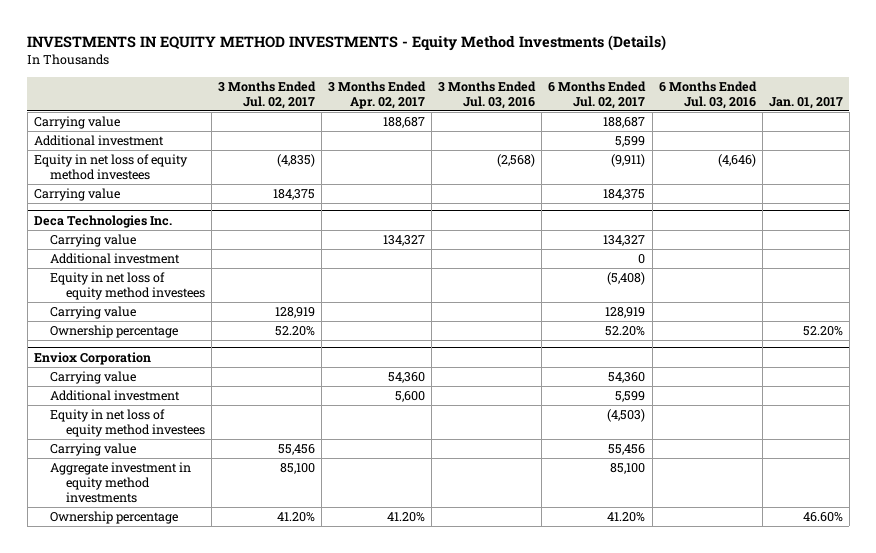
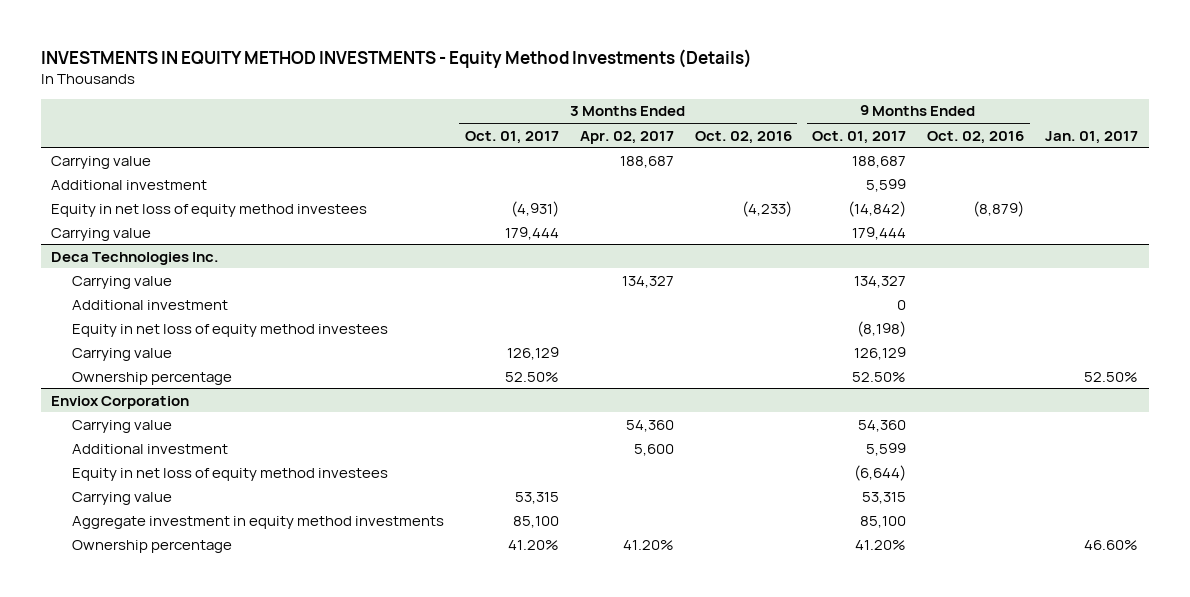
- | 3 Months Ended Jul. 02, 2017 | 3 Months Ended Apr. 02, 2017 | 3 Months Ended Jul. 03, 2016 | 6 Months Ended Jul. 02, 2017 | 6 Months Ended Jul. 03, 2016 | Jan. 01, 2017
+ | 3 Months Ended Oct. 01, 2017 | 3 Months Ended Apr. 02, 2017 | 3 Months Ended Oct. 02, 2016 | 9 Months Ended Oct. 01, 2017 | 9 Months Ended Oct. 02, 2016 | Jan. 01, 2017
@ Deca Technologies Inc.
- Ownership percentage | 52.20% | | | 52.20% | | 52.20%
+ Ownership percentage | 52.50% | | | 52.50% | | 52.50%

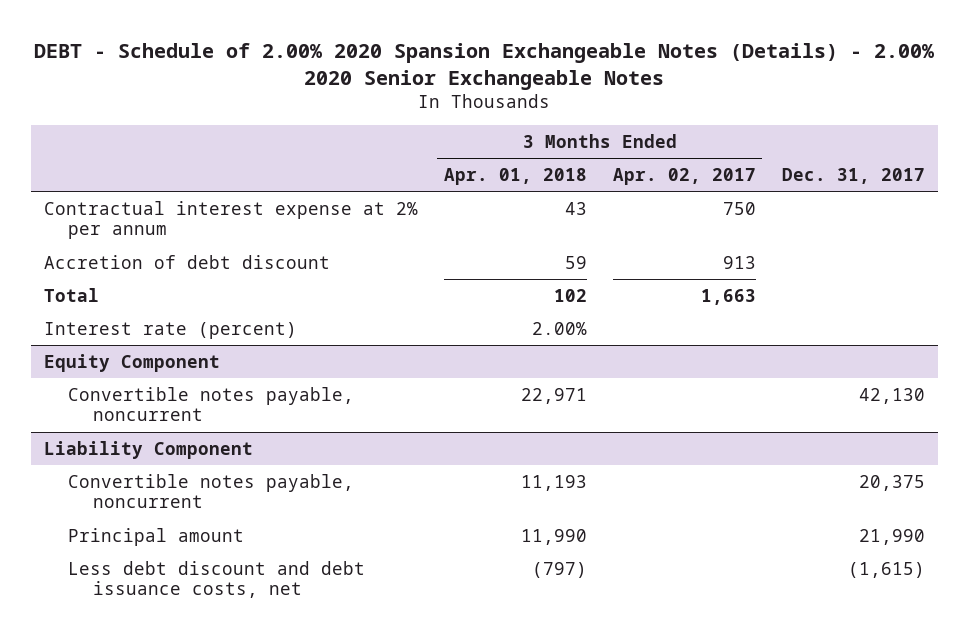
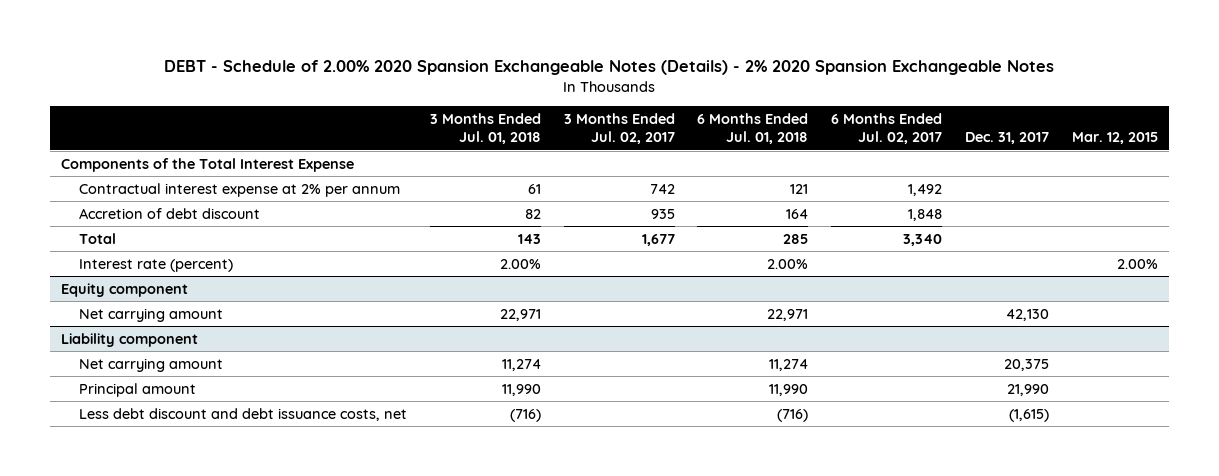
- DEBT - Schedule of 2.00% 2020 Spansion Exchangeable Notes (Details) - 2.00% 2020 Senior Exchangeable Notes
+ DEBT - Schedule of 2.00% 2020 Spansion Exchangeable Notes (Details) - 2% 2020 Spansion Exchangeable Notes
- | 3 Months Ended Apr. 01, 2018 | 3 Months Ended Apr. 02, 2017 | Dec. 31, 2017
+ | 3 Months Ended Jul. 01, 2018 | 3 Months Ended Jul. 02, 2017 | 6 Months Ended Jul. 01, 2018 | 6 Months Ended Jul. 02, 2017 | Dec. 31, 2017 | Mar. 12, 2015
+ Components of the Total Interest Expense
- Equity Component
- Convertible notes payable, noncurrent | 22,971 | | 42,130
- Liability Component
- Convertible notes payable, noncurrent | 11,193 | | 20,375
+ Equity component
+ Net carrying amount | 22,971 | | 22,971 | | 42,130 |
+ Liability component
+ Net carrying amount | 11,274 | | 11,274 | | 20,375 |

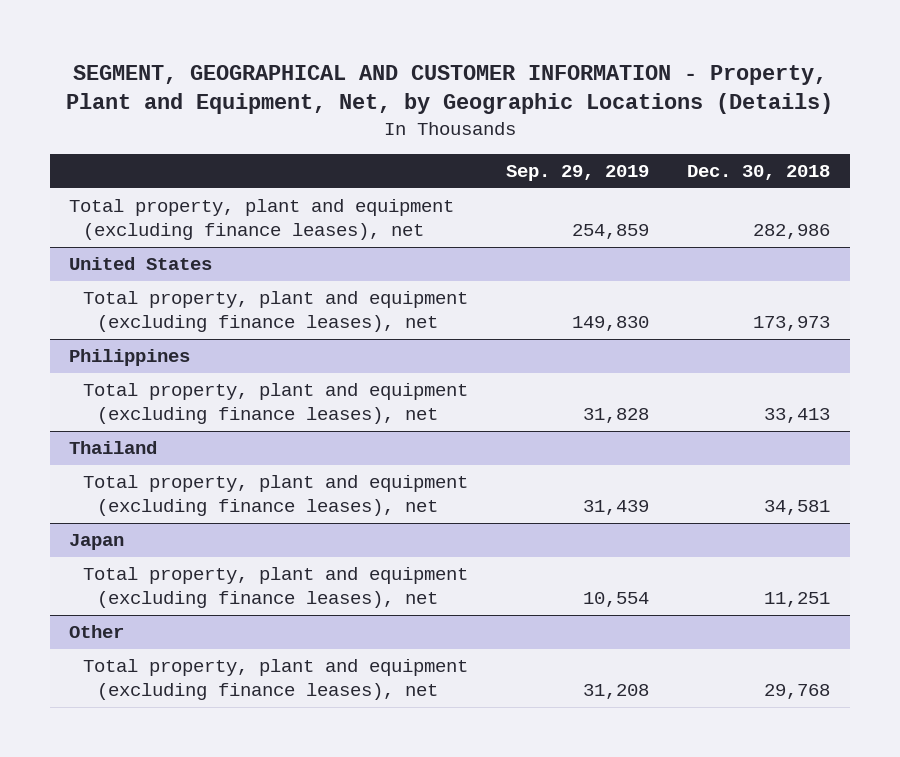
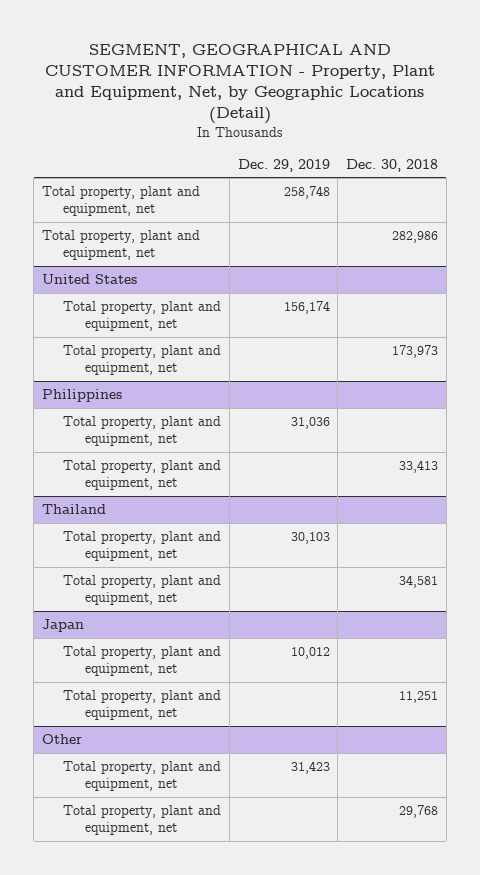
- SEGMENT, GEOGRAPHICAL AND CUSTOMER INFORMATION - Property, Plant and Equipment, Net, by Geographic Locations (Details)
+ SEGMENT, GEOGRAPHICAL AND CUSTOMER INFORMATION - Property, Plant and Equipment, Net, by Geographic Locations (Detail)
- | Sep. 29, 2019 | Dec. 30, 2018
+ | Dec. 29, 2019 | Dec. 30, 2018
- Total property, plant and equipment (excluding finance leases), net | 254,859 | 282,986
+ Total property, plant and equipment, net | 258,748 |
+ Total property, plant and equipment, net | | 282,986
@ United States
- Total property, plant and equipment (excluding finance leases), net | 149,830 | 173,973
+ Total property, plant and equipment, net | 156,174 |
+ Total property, plant and equipment, net | | 173,973
@ Philippines
- Total property, plant and equipment (excluding finance leases), net | 31,828 | 33,413
+ Total property, plant and equipment, net | 31,036 |
+ Total property, plant and equipment, net | | 33,413
@ Thailand
- Total property, plant and equipment (excluding finance leases), net | 31,439 | 34,581
+ Total property, plant and equipment, net | 30,103 |
+ Total property, plant and equipment, net | | 34,581
@ Japan
- Total property, plant and equipment (excluding finance leases), net | 10,554 | 11,251
+ Total property, plant and equipment, net | 10,012 |
+ Total property, plant and equipment, net | | 11,251
@ Other
- Total property, plant and equipment (excluding finance leases), net | 31,208 | 29,768
+ Total property, plant and equipment, net | 31,423 |
+ Total property, plant and equipment, net | | 29,768

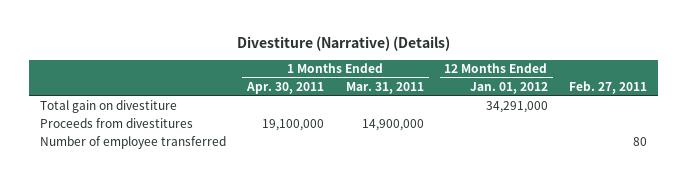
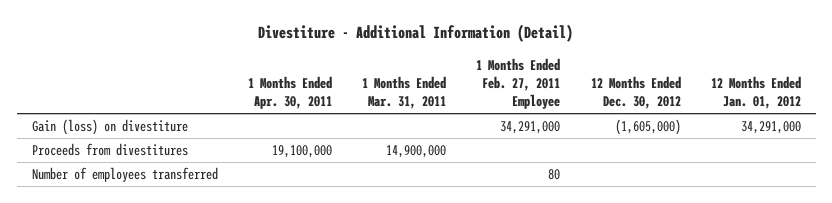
- Divestiture (Narrative) (Details)
+ Divestiture - Additional Information (Detail)
- | 1 Months Ended Apr. 30, 2011 | 1 Months Ended Mar. 31, 2011 | 12 Months Ended Jan. 01, 2012 | Feb. 27, 2011
+ | 1 Months Ended Apr. 30, 2011 | 1 Months Ended Mar. 31, 2011 | 1 Months Ended Feb. 27, 2011 Employee | 12 Months Ended Dec. 30, 2012 | 12 Months Ended Jan. 01, 2012
- Total gain on divestiture | | | 34,291,000 |
+ Gain (loss) on divestiture | | | 34,291,000 | (1,605,000) | 34,291,000
- Number of employee transferred | | | | 80
+ Number of employees transferred | | | 80 | |

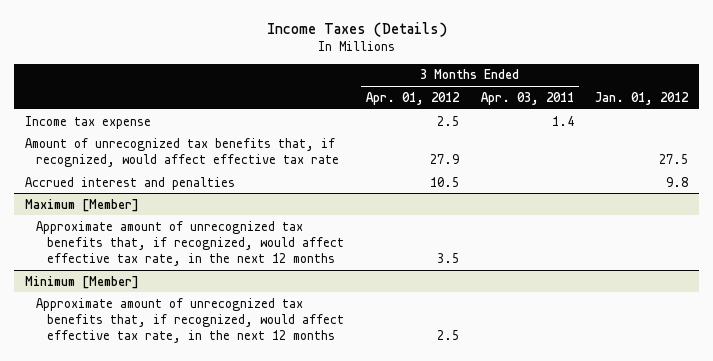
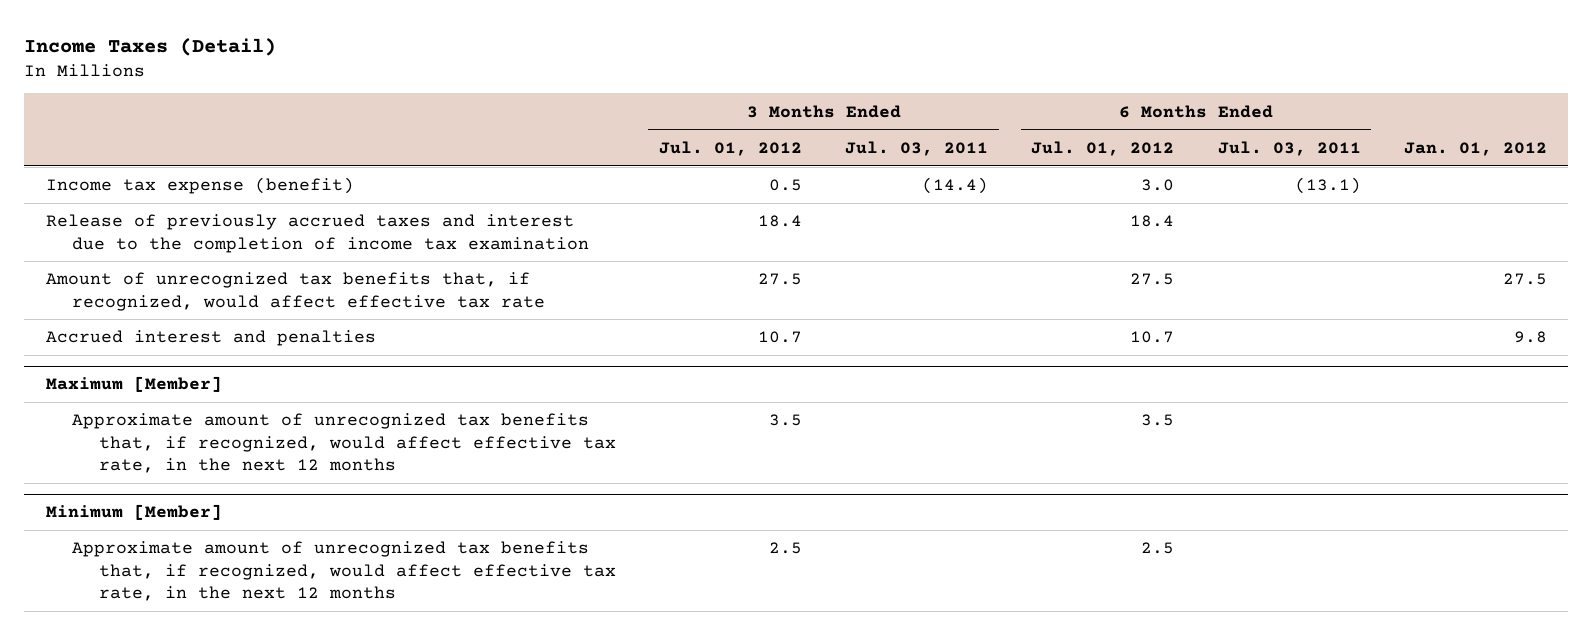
- Income Taxes (Details)
+ Income Taxes (Detail)
- | 3 Months Ended Apr. 01, 2012 | 3 Months Ended Apr. 03, 2011 | Jan. 01, 2012
+ | 3 Months Ended Jul. 01, 2012 | 3 Months Ended Jul. 03, 2011 | 6 Months Ended Jul. 01, 2012 | 6 Months Ended Jul. 03, 2011 | Jan. 01, 2012
- Income tax expense | 2.5 | 1.4 |
+ Income tax expense (benefit) | 0.5 | (14.4) | 3.0 | (13.1) |
+ Release of previously accrued taxes and interest due to the completion of income tax examination | 18.4 | | 18.4 | |

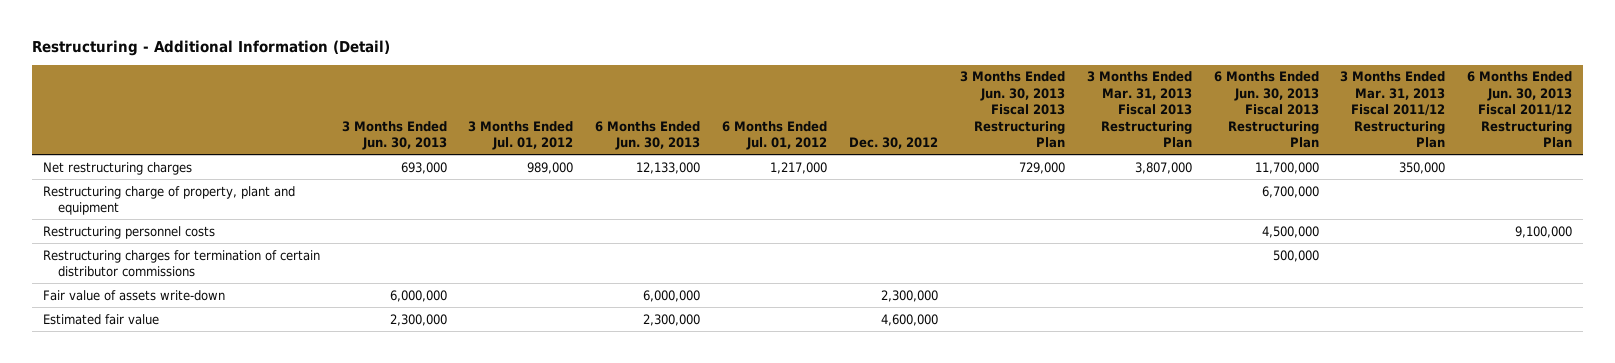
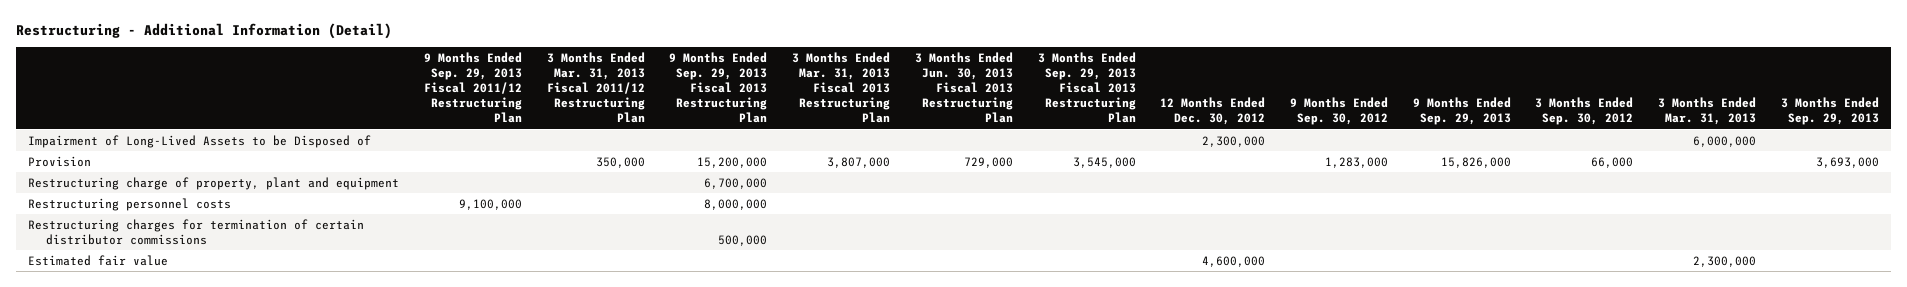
- | 3 Months Ended Jun. 30, 2013 | 3 Months Ended Jul. 01, 2012 | 6 Months Ended Jun. 30, 2013 | 6 Months Ended Jul. 01, 2012 | Dec. 30, 2012 | 3 Months Ended Jun. 30, 2013 Fiscal 2013 Restructuring Plan | 3 Months Ended Mar. 31, 2013 Fiscal 2013 Restructuring Plan | 6 Months Ended Jun. 30, 2013 Fiscal 2013 Restructuring Plan | 3 Months Ended Mar. 31, 2013 Fiscal 2011/12 Restructuring Plan | 6 Months Ended Jun. 30, 2013 Fiscal 2011/12 Restructuring Plan
+ | 9 Months Ended Sep. 29, 2013 Fiscal 2011/12 Restructuring Plan | 3 Months Ended Mar. 31, 2013 Fiscal 2011/12 Restructuring Plan | 9 Months Ended Sep. 29, 2013 Fiscal 2013 Restructuring Plan | 3 Months Ended Mar. 31, 2013 Fiscal 2013 Restructuring Plan | 3 Months Ended Jun. 30, 2013 Fiscal 2013 Restructuring Plan | 3 Months Ended Sep. 29, 2013 Fiscal 2013 Restructuring Plan | 12 Months Ended Dec. 30, 2012 | 9 Months Ended Sep. 30, 2012 | 9 Months Ended Sep. 29, 2013 | 3 Months Ended Sep. 30, 2012 | 3 Months Ended Mar. 31, 2013 | 3 Months Ended Sep. 29, 2013
- Net restructuring charges | 693,000 | 989,000 | 12,133,000 | 1,217,000 | | 729,000 | 3,807,000 | 11,700,000 | 350,000 |
+ Impairment of Long-Lived Assets to be Disposed of | | | | | | | 2,300,000 | | | | 6,000,000 |
+ Provision | | 350,000 | 15,200,000 | 3,807,000 | 729,000 | 3,545,000 | | 1,283,000 | 15,826,000 | 66,000 | | 3,693,000
- Fair value of assets write-down | 6,000,000 | | 6,000,000 | | 2,300,000 | | | | |

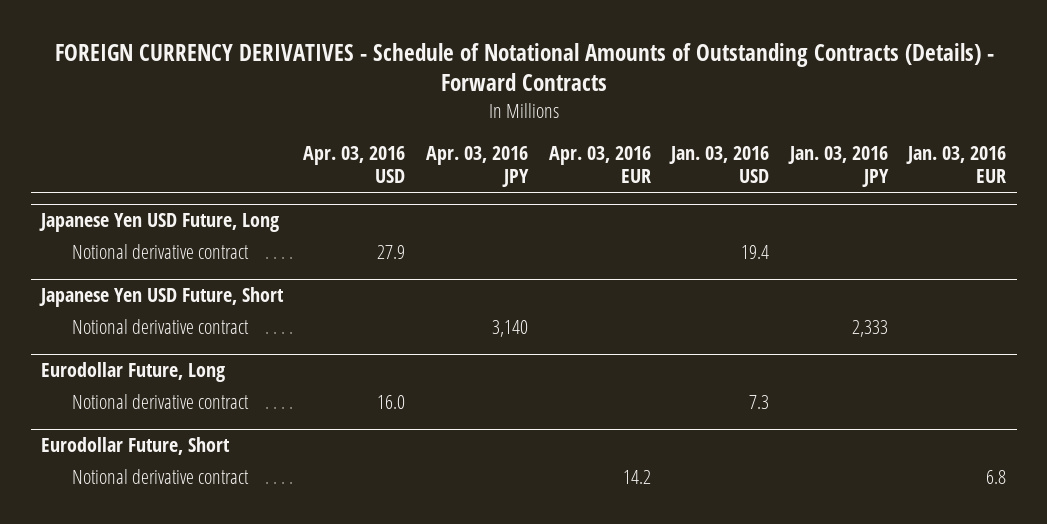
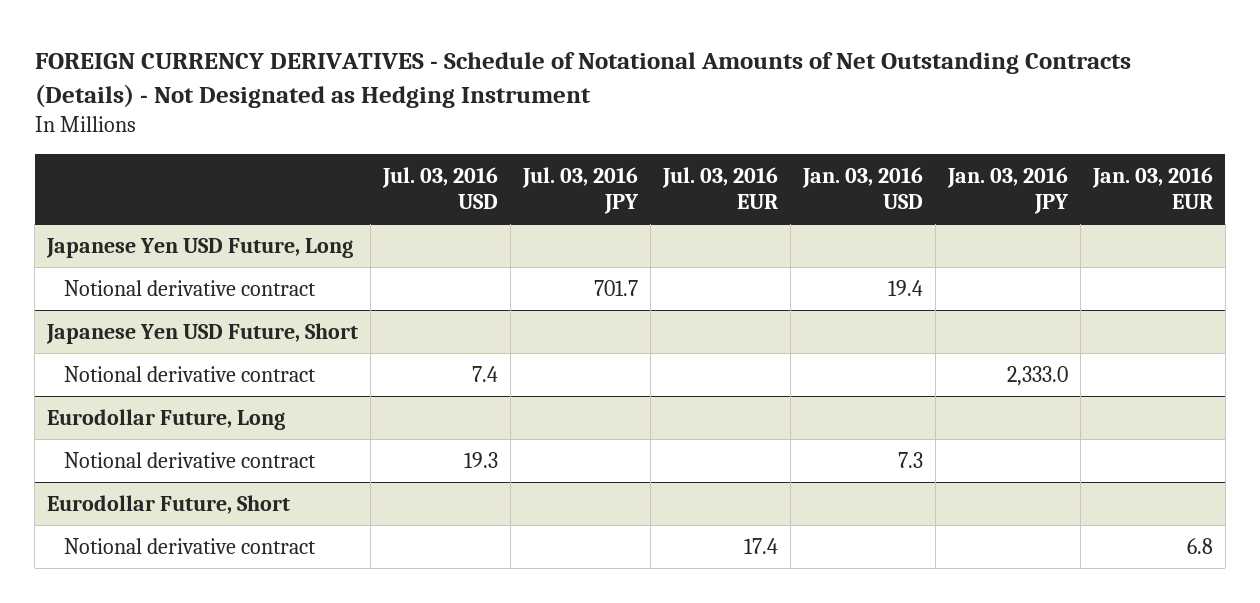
- FOREIGN CURRENCY DERIVATIVES - Schedule of Notational Amounts of Outstanding Contracts (Details) - Forward Contracts
+ FOREIGN CURRENCY DERIVATIVES - Schedule of Notational Amounts of Net Outstanding Contracts (Details) - Not Designated as Hedging Instrument
- | Apr. 03, 2016 USD | Apr. 03, 2016 JPY | Apr. 03, 2016 EUR | Jan. 03, 2016 USD | Jan. 03, 2016 JPY | Jan. 03, 2016 EUR
+ | Jul. 03, 2016 USD | Jul. 03, 2016 JPY | Jul. 03, 2016 EUR | Jan. 03, 2016 USD | Jan. 03, 2016 JPY | Jan. 03, 2016 EUR
@ Japanese Yen USD Future, Short
- Notional derivative contract | | 3,140 | | | 2,333 |
+ Notional derivative contract | 7.4 | | | | 2,333.0 |

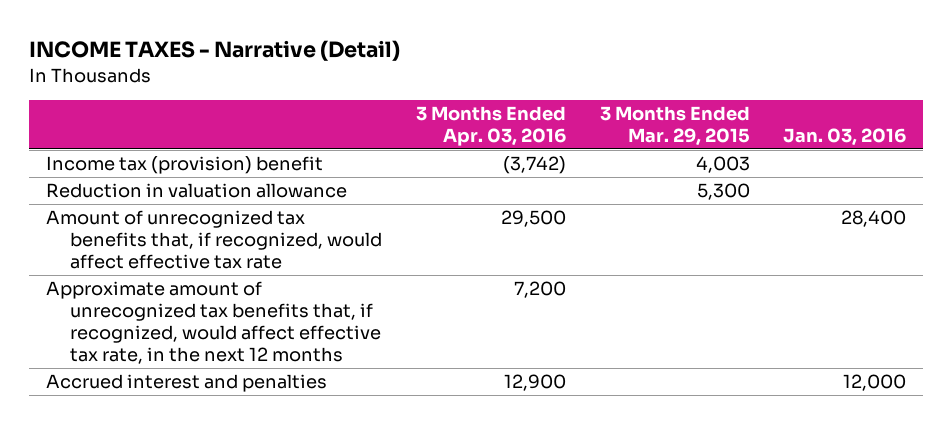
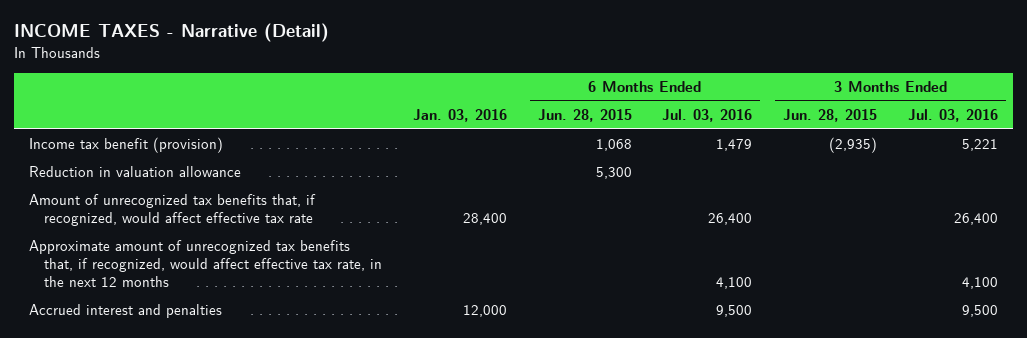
- | 3 Months Ended Apr. 03, 2016 | 3 Months Ended Mar. 29, 2015 | Jan. 03, 2016
+ | Jan. 03, 2016 | 6 Months Ended Jun. 28, 2015 | 6 Months Ended Jul. 03, 2016 | 3 Months Ended Jun. 28, 2015 | 3 Months Ended Jul. 03, 2016
- Income tax (provision) benefit | (3,742) | 4,003 |
+ Income tax benefit (provision) | | 1,068 | 1,479 | (2,935) | 5,221

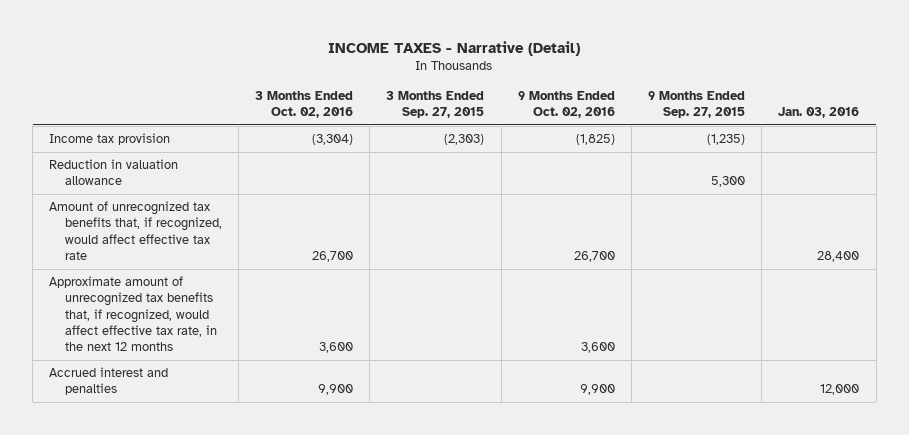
- | Jan. 03, 2016 | 6 Months Ended Jun. 28, 2015 | 6 Months Ended Jul. 03, 2016 | 3 Months Ended Jun. 28, 2015 | 3 Months Ended Jul. 03, 2016
+ | 3 Months Ended Oct. 02, 2016 | 3 Months Ended Sep. 27, 2015 | 9 Months Ended Oct. 02, 2016 | 9 Months Ended Sep. 27, 2015 | Jan. 03, 2016
- Income tax benefit (provision) | | 1,068 | 1,479 | (2,935) | 5,221
+ Income tax provision | (3,304) | (2,303) | (1,825) | (1,235) |

